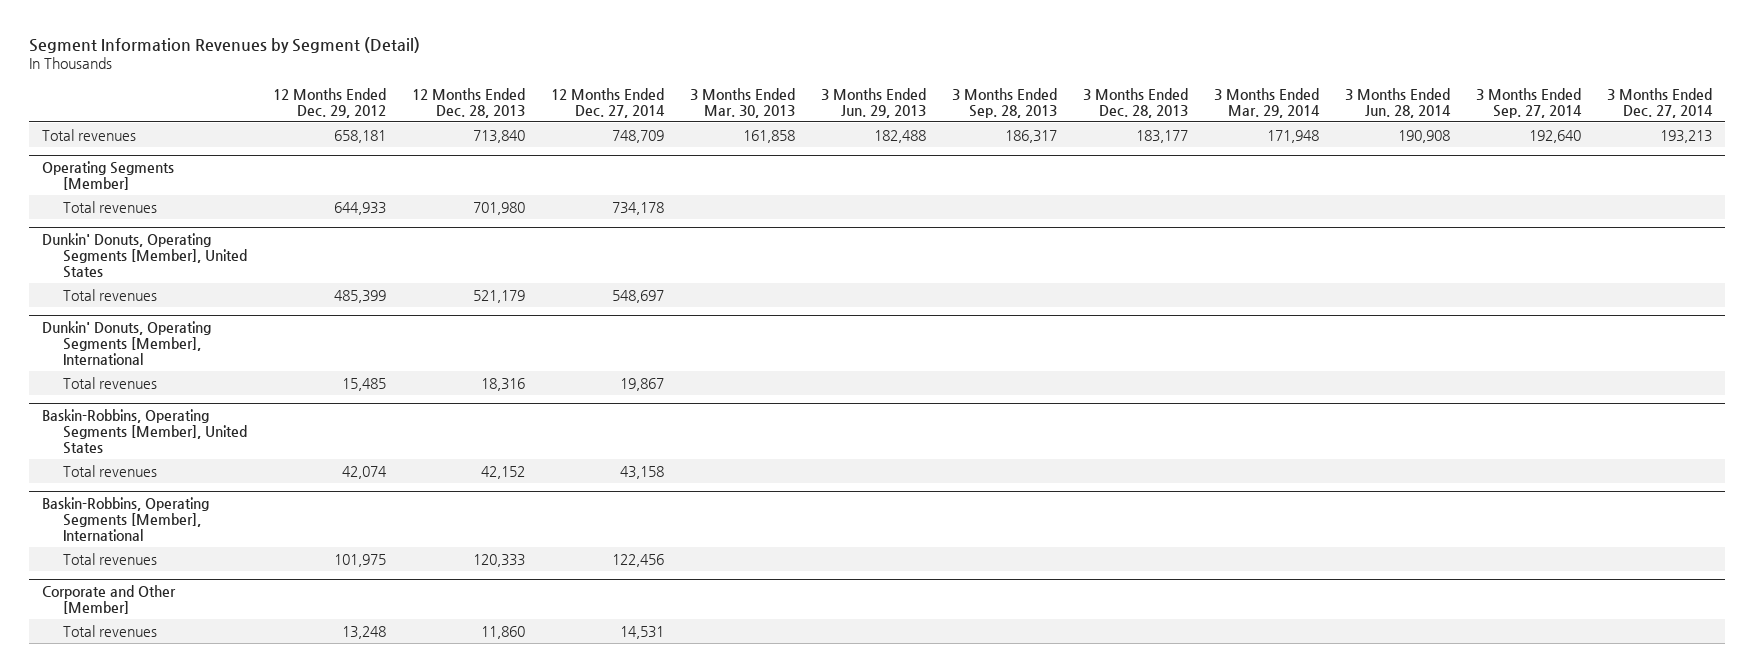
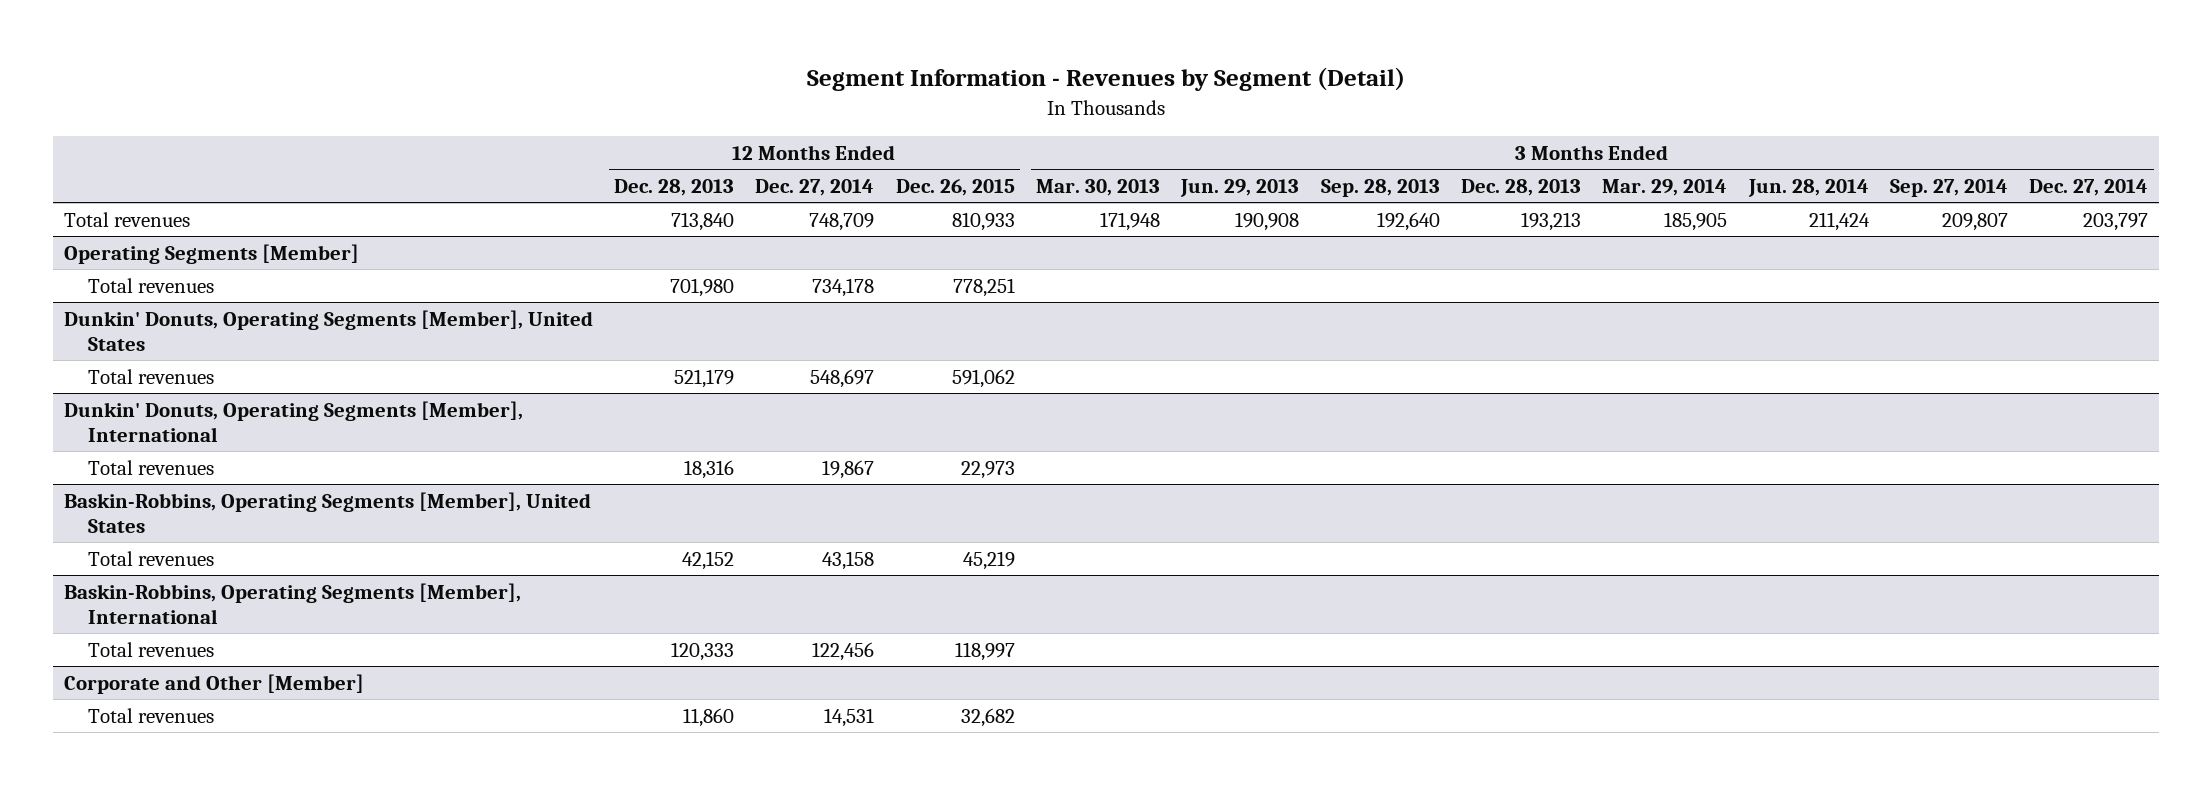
- Segment Information Revenues by Segment (Detail)
+ Segment Information - Revenues by Segment (Detail)
- | 12 Months Ended Dec. 29, 2012 | 12 Months Ended Dec. 28, 2013 | 12 Months Ended Dec. 27, 2014 | 3 Months Ended Mar. 30, 2013 | 3 Months Ended Jun. 29, 2013 | 3 Months Ended Sep. 28, 2013 | 3 Months Ended Dec. 28, 2013 | 3 Months Ended Mar. 29, 2014 | 3 Months Ended Jun. 28, 2014 | 3 Months Ended Sep. 27, 2014 | 3 Months Ended Dec. 27, 2014
+ | 12 Months Ended Dec. 28, 2013 | 12 Months Ended Dec. 27, 2014 | 12 Months Ended Dec. 26, 2015 | 3 Months Ended Mar. 30, 2013 | 3 Months Ended Jun. 29, 2013 | 3 Months Ended Sep. 28, 2013 | 3 Months Ended Dec. 28, 2013 | 3 Months Ended Mar. 29, 2014 | 3 Months Ended Jun. 28, 2014 | 3 Months Ended Sep. 27, 2014 | 3 Months Ended Dec. 27, 2014
- Total revenues | 658,181 | 713,840 | 748,709 | 161,858 | 182,488 | 186,317 | 183,177 | 171,948 | 190,908 | 192,640 | 193,213
+ Total revenues | 713,840 | 748,709 | 810,933 | 171,948 | 190,908 | 192,640 | 193,213 | 185,905 | 211,424 | 209,807 | 203,797

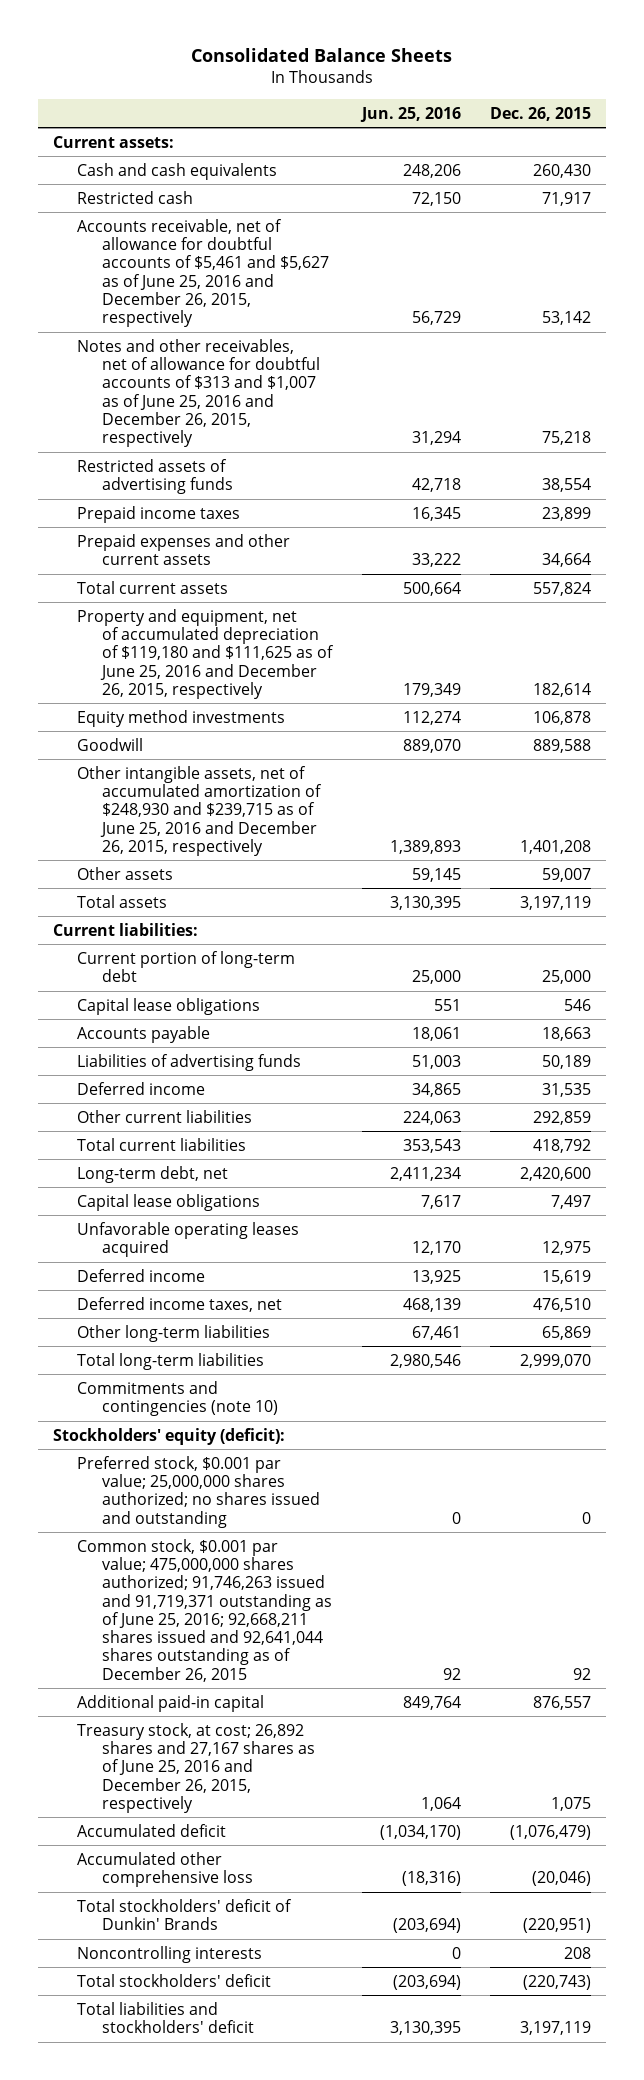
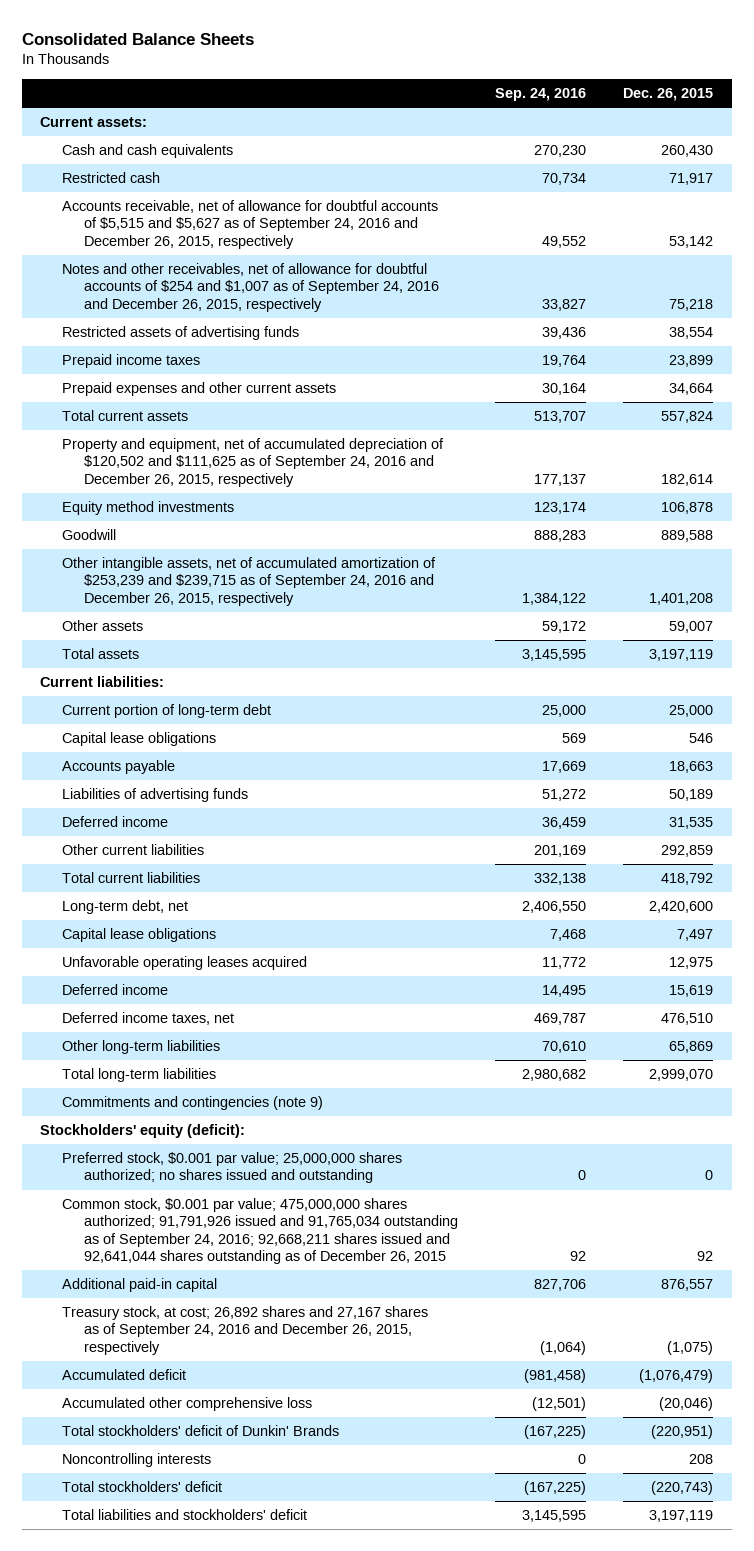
- | Jun. 25, 2016 | Dec. 26, 2015
+ | Sep. 24, 2016 | Dec. 26, 2015
- Accounts receivable, net of allowance for doubtful accounts of $5,461 and $5,627 as of June 25, 2016 and December 26, 2015, respectively | 56,729 | 53,142
- Notes and other receivables, net of allowance for doubtful accounts of $313 and $1,007 as of June 25, 2016 and December 26, 2015, respectively | 31,294 | 75,218
+ Accounts receivable, net of allowance for doubtful accounts of $5,515 and $5,627 as of September 24, 2016 and December 26, 2015, respectively | 49,552 | 53,142
+ Notes and other receivables, net of allowance for doubtful accounts of $254 and $1,007 as of September 24, 2016 and December 26, 2015, respectively | 33,827 | 75,218
- Property and equipment, net of accumulated depreciation of $119,180 and $111,625 as of June 25, 2016 and December 26, 2015, respectively | 179,349 | 182,614
+ Property and equipment, net of accumulated depreciation of $120,502 and $111,625 as of September 24, 2016 and December 26, 2015, respectively | 177,137 | 182,614
- Other intangible assets, net of accumulated amortization of $248,930 and $239,715 as of June 25, 2016 and December 26, 2015, respectively | 1,389,893 | 1,401,208
+ Other intangible assets, net of accumulated amortization of $253,239 and $239,715 as of September 24, 2016 and December 26, 2015, respectively | 1,384,122 | 1,401,208
- Commitments and contingencies (note 10)
+ Commitments and contingencies (note 9)
- Common stock, $0.001 par value; 475,000,000 shares authorized; 91,746,263 issued and 91,719,371 outstanding as of June 25, 2016; 92,668,211 shares issued and 92,641,044 shares outstanding as of December 26, 2015 | 92 | 92
+ Common stock, $0.001 par value; 475,000,000 shares authorized; 91,791,926 issued and 91,765,034 outstanding as of September 24, 2016; 92,668,211 shares issued and 92,641,044 shares outstanding as of December 26, 2015 | 92 | 92
- Treasury stock, at cost; 26,892 shares and 27,167 shares as of June 25, 2016 and December 26, 2015, respectively | 1,064 | 1,075
+ Treasury stock, at cost; 26,892 shares and 27,167 shares as of September 24, 2016 and December 26, 2015, respectively | (1,064) | (1,075)

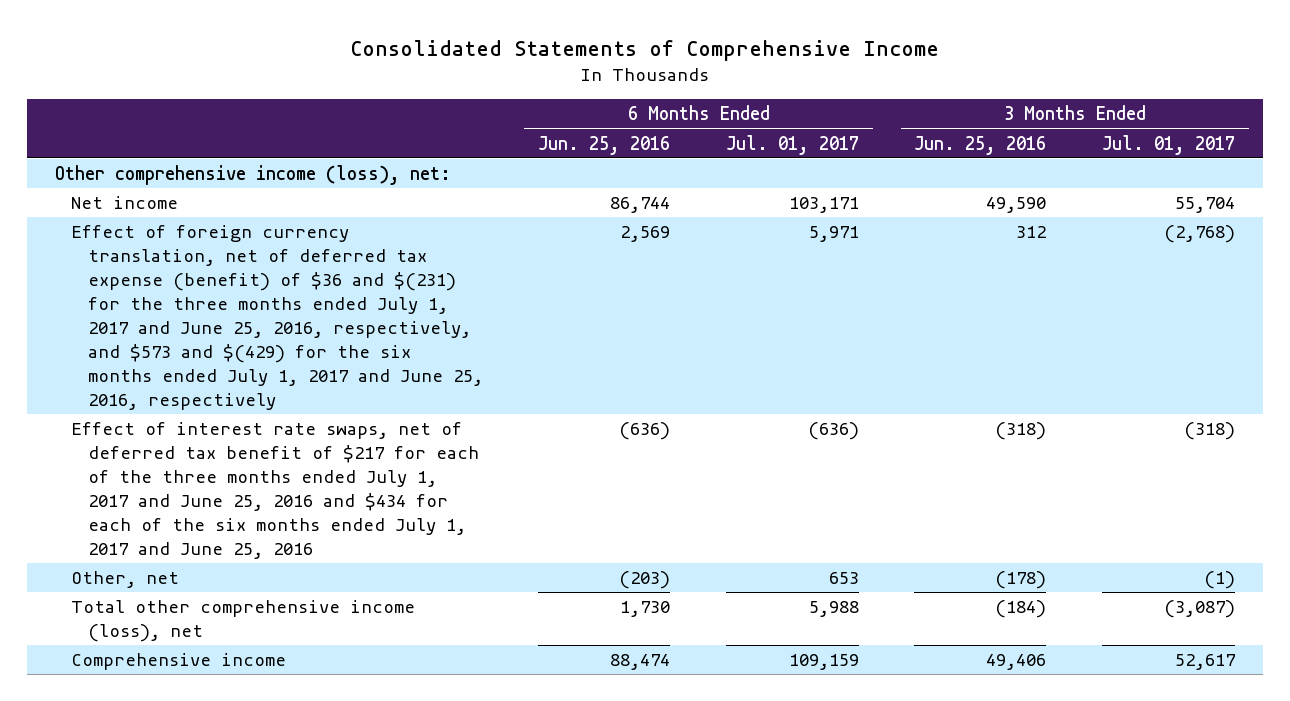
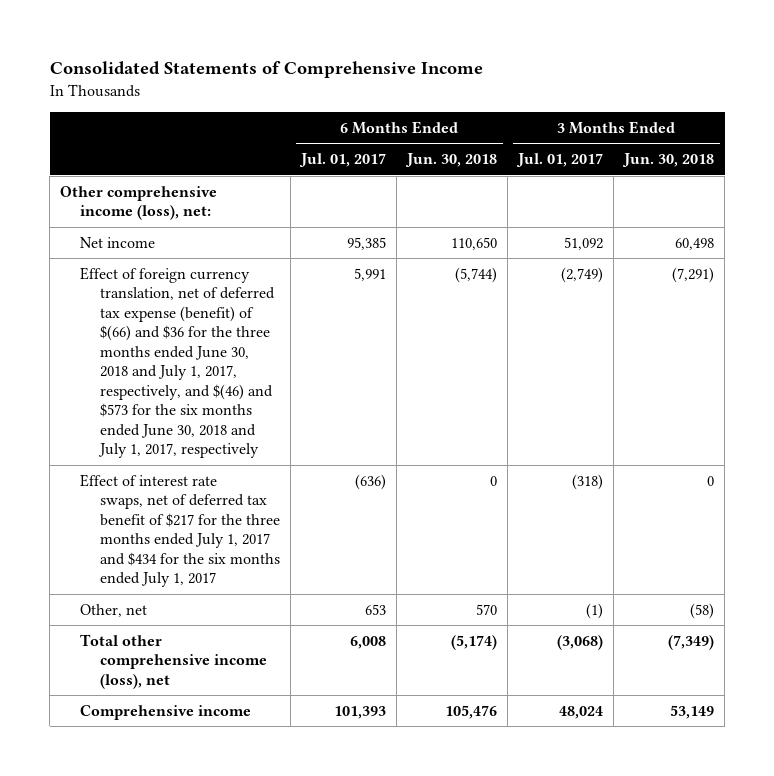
- | 6 Months Ended Jun. 25, 2016 | 6 Months Ended Jul. 01, 2017 | 3 Months Ended Jun. 25, 2016 | 3 Months Ended Jul. 01, 2017
+ | 6 Months Ended Jul. 01, 2017 | 6 Months Ended Jun. 30, 2018 | 3 Months Ended Jul. 01, 2017 | 3 Months Ended Jun. 30, 2018
- Net income | 86,744 | 103,171 | 49,590 | 55,704
- Effect of foreign currency translation, net of deferred tax expense (benefit) of $36 and $(231) for the three months ended July 1, 2017 and June 25, 2016, respectively, and $573 and $(429) for the six months ended July 1, 2017 and June 25, 2016, respectively | 2,569 | 5,971 | 312 | (2,768)
- Effect of interest rate swaps, net of deferred tax benefit of $217 for each of the three months ended July 1, 2017 and June 25, 2016 and $434 for each of the six months ended July 1, 2017 and June 25, 2016 | (636) | (636) | (318) | (318)
+ Net income | 95,385 | 110,650 | 51,092 | 60,498
+ Effect of foreign currency translation, net of deferred tax expense (benefit) of $(66) and $36 for the three months ended June 30, 2018 and July 1, 2017, respectively, and $(46) and $573 for the six months ended June 30, 2018 and July 1, 2017, respectively | 5,991 | (5,744) | (2,749) | (7,291)
+ Effect of interest rate swaps, net of deferred tax benefit of $217 for the three months ended July 1, 2017 and $434 for the six months ended July 1, 2017 | (636) | 0 | (318) | 0
- Total other comprehensive income (loss), net | 1,730 | 5,988 | (184) | (3,087)
- Comprehensive income | 88,474 | 109,159 | 49,406 | 52,617
+ Total other comprehensive income (loss), net | 6,008 | (5,174) | (3,068) | (7,349)
+ Comprehensive income | 101,393 | 105,476 | 48,024 | 53,149

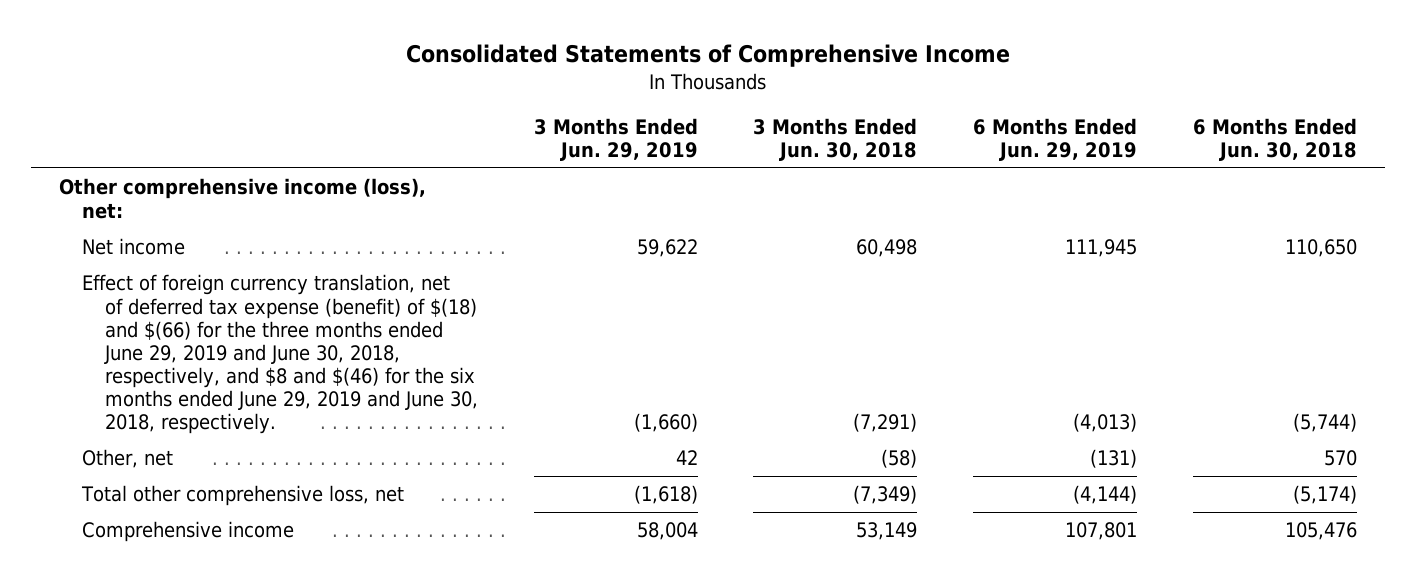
- | 6 Months Ended Jul. 01, 2017 | 6 Months Ended Jun. 30, 2018 | 3 Months Ended Jul. 01, 2017 | 3 Months Ended Jun. 30, 2018
+ | 3 Months Ended Jun. 29, 2019 | 3 Months Ended Jun. 30, 2018 | 6 Months Ended Jun. 29, 2019 | 6 Months Ended Jun. 30, 2018
- Effect of foreign currency translation, net of deferred tax expense (benefit) of $(66) and $36 for the three months ended June 30, 2018 and July 1, 2017, respectively, and $(46) and $573 for the six months ended June 30, 2018 and July 1, 2017, respectively | 5,991 | (5,744) | (2,749) | (7,291)
- Effect of interest rate swaps, net of deferred tax benefit of $217 for the three months ended July 1, 2017 and $434 for the six months ended July 1, 2017 | (636) | 0 | (318) | 0
+ Effect of foreign currency translation, net of deferred tax expense (benefit) of $(18) and $(66) for the three months ended June 29, 2019 and June 30, 2018, respectively, and $8 and $(46) for the six months ended June 29, 2019 and June 30, 2018, respectively. | (1,660) | (7,291) | (4,013) | (5,744)
- Total other comprehensive income (loss), net | 6,008 | (5,174) | (3,068) | (7,349)
+ Total other comprehensive loss, net | (1,618) | (7,349) | (4,144) | (5,174)

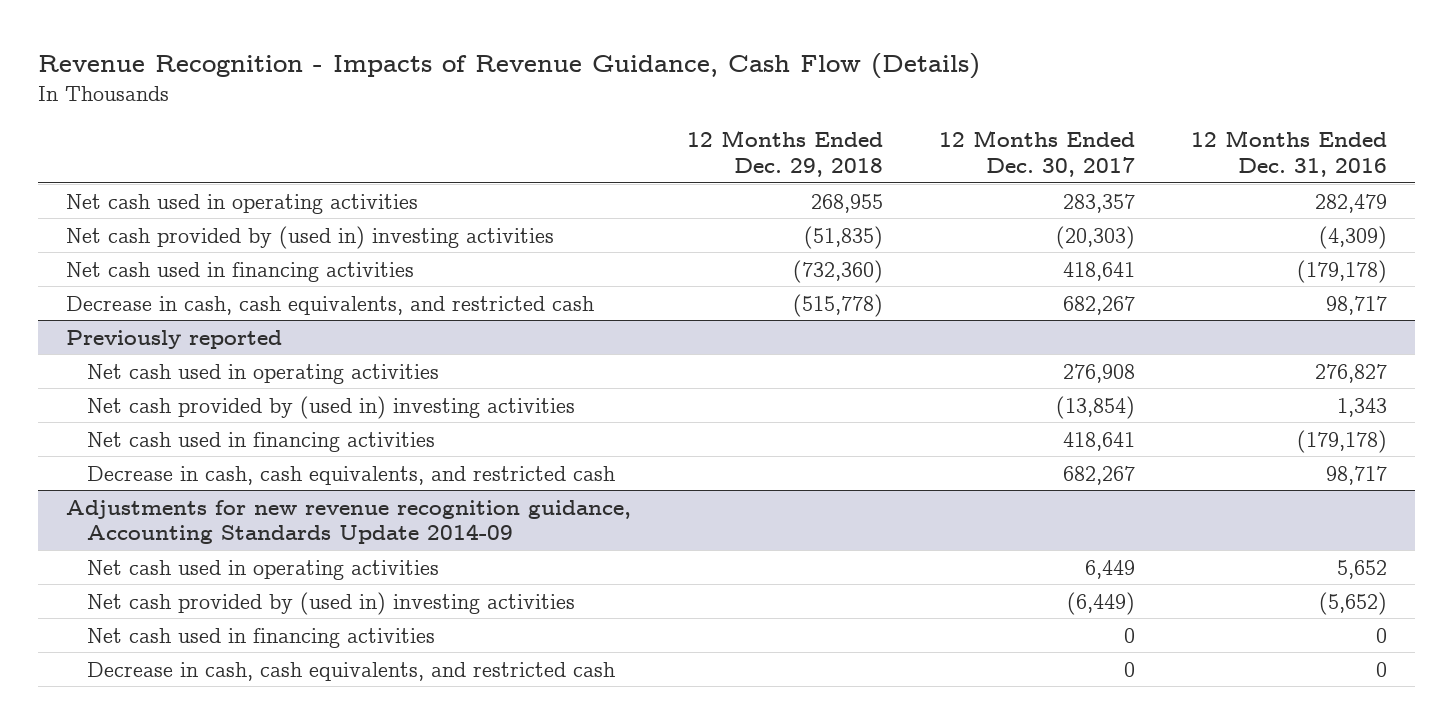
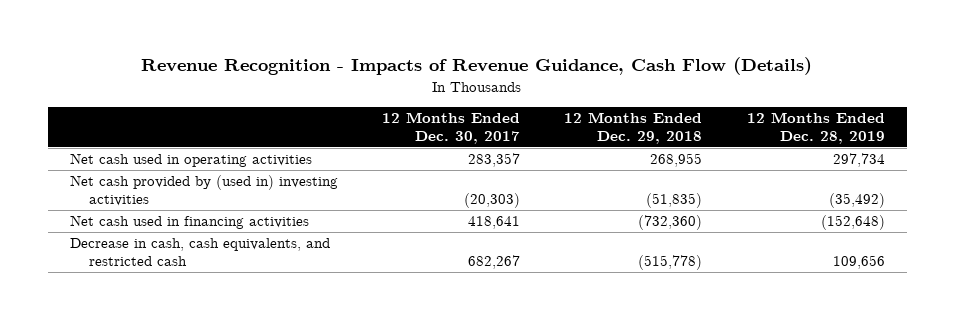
- | 12 Months Ended Dec. 29, 2018 | 12 Months Ended Dec. 30, 2017 | 12 Months Ended Dec. 31, 2016
+ | 12 Months Ended Dec. 30, 2017 | 12 Months Ended Dec. 29, 2018 | 12 Months Ended Dec. 28, 2019
- Previously reported
- Net cash used in operating activities | | 276,908 | 276,827
- Net cash provided by (used in) investing activities | | (13,854) | 1,343
- Net cash used in financing activities | | 418,641 | (179,178)
- Decrease in cash, cash equivalents, and restricted cash | | 682,267 | 98,717
- Adjustments for new revenue recognition guidance, Accounting Standards Update 2014-09
- Net cash used in operating activities | | 6,449 | 5,652
- Net cash provided by (used in) investing activities | | (6,449) | (5,652)
- Net cash used in financing activities | | 0 | 0
- Decrease in cash, cash equivalents, and restricted cash | | 0 | 0

